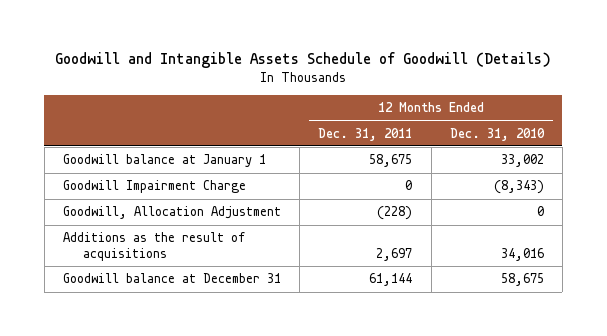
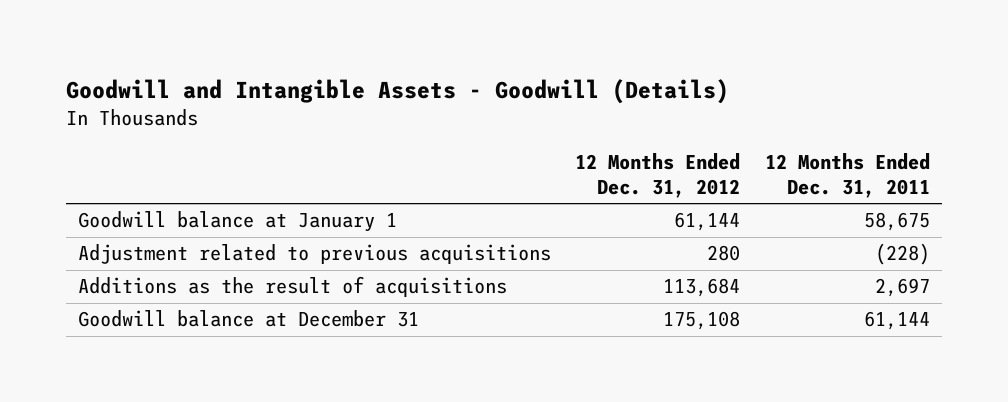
- Goodwill and Intangible Assets Schedule of Goodwill (Details)
+ Goodwill and Intangible Assets - Goodwill (Details)
- | 12 Months Ended Dec. 31, 2011 | 12 Months Ended Dec. 31, 2010
+ | 12 Months Ended Dec. 31, 2012 | 12 Months Ended Dec. 31, 2011
- Goodwill Impairment Charge | 0 | (8,343)
- Goodwill, Allocation Adjustment | (228) | 0
+ Adjustment related to previous acquisitions | 280 | (228)

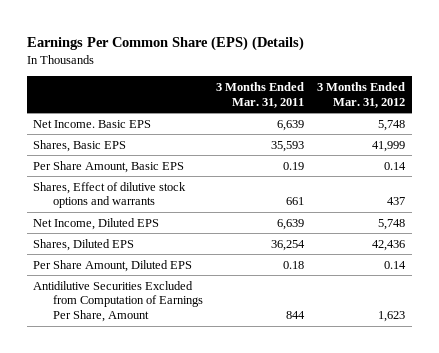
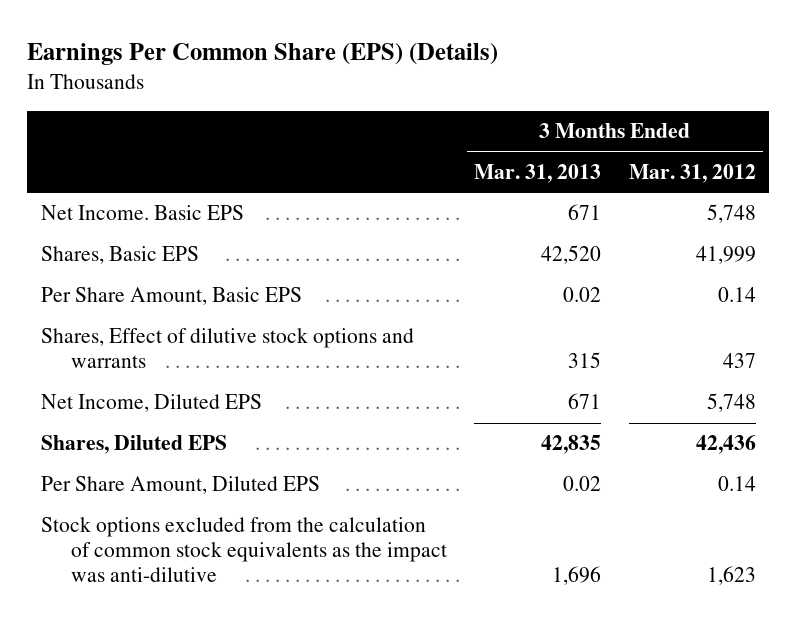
- | 3 Months Ended Mar. 31, 2011 | 3 Months Ended Mar. 31, 2012
+ | 3 Months Ended Mar. 31, 2013 | 3 Months Ended Mar. 31, 2012
- Antidilutive Securities Excluded from Computation of Earnings Per Share, Amount | 844 | 1,623
+ Stock options excluded from the calculation of common stock equivalents as the impact was anti-dilutive | 1,696 | 1,623

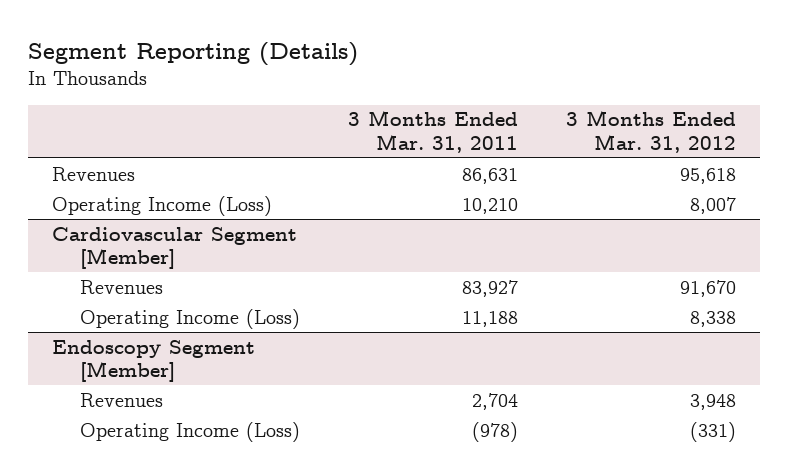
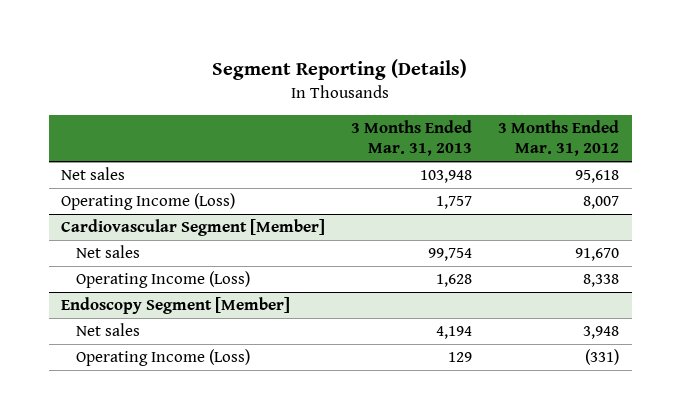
- | 3 Months Ended Mar. 31, 2011 | 3 Months Ended Mar. 31, 2012
+ | 3 Months Ended Mar. 31, 2013 | 3 Months Ended Mar. 31, 2012
- Revenues | 86,631 | 95,618
+ Net sales | 103,948 | 95,618
@ Cardiovascular Segment [Member]
- Revenues | 83,927 | 91,670
+ Net sales | 99,754 | 91,670
@ Endoscopy Segment [Member]
- Revenues | 2,704 | 3,948
+ Net sales | 4,194 | 3,948

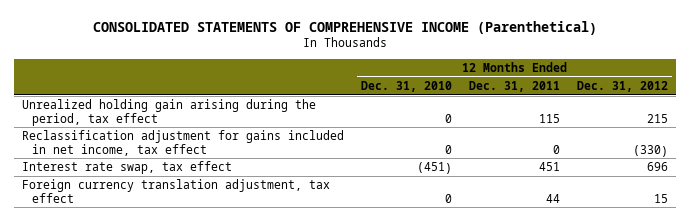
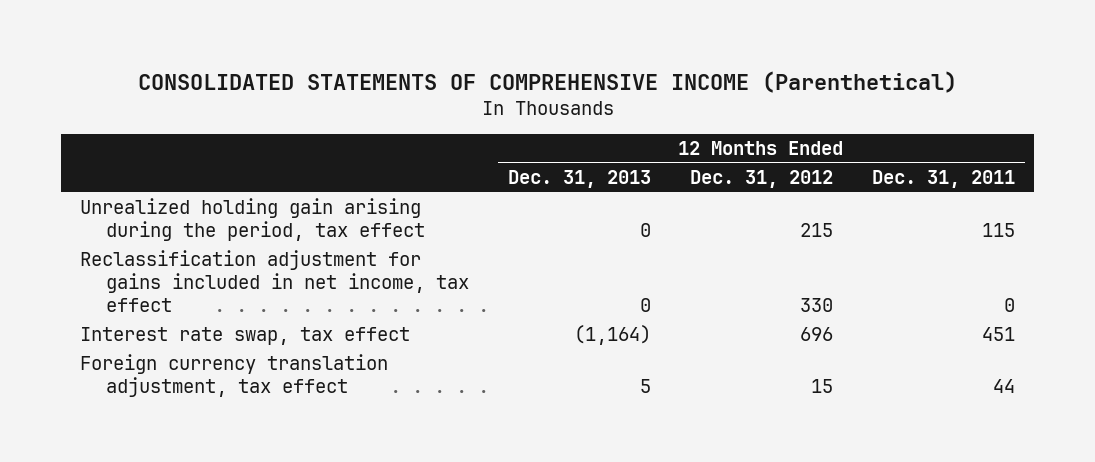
- | 12 Months Ended Dec. 31, 2010 | 12 Months Ended Dec. 31, 2011 | 12 Months Ended Dec. 31, 2012
+ | 12 Months Ended Dec. 31, 2013 | 12 Months Ended Dec. 31, 2012 | 12 Months Ended Dec. 31, 2011
- Reclassification adjustment for gains included in net income, tax effect | 0 | 0 | (330)
+ Reclassification adjustment for gains included in net income, tax effect | 0 | 330 | 0

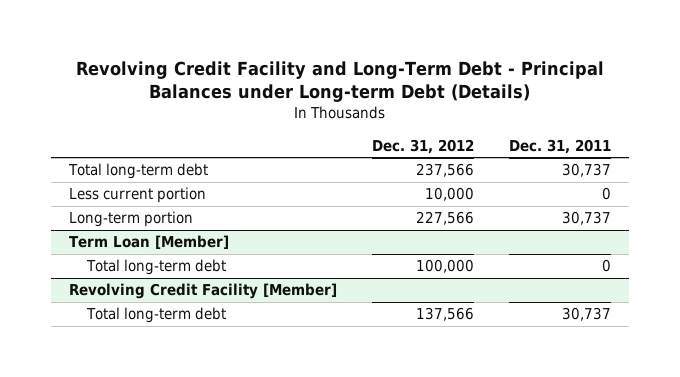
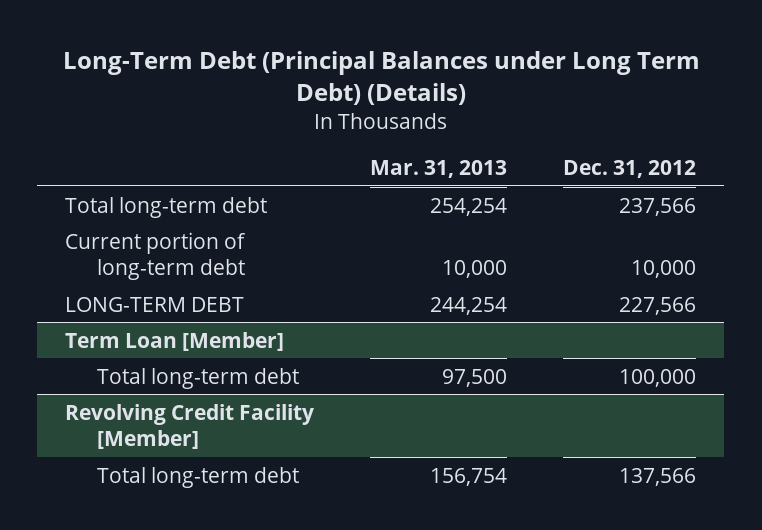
- Revolving Credit Facility and Long-Term Debt - Principal Balances under Long-term Debt (Details)
+ Long-Term Debt (Principal Balances under Long Term Debt) (Details)
- | Dec. 31, 2012 | Dec. 31, 2011
+ | Mar. 31, 2013 | Dec. 31, 2012
- Less current portion | 10,000 | 0
- Long-term portion | 227,566 | 30,737
+ Current portion of long-term debt | 10,000 | 10,000
+ LONG-TERM DEBT | 244,254 | 227,566

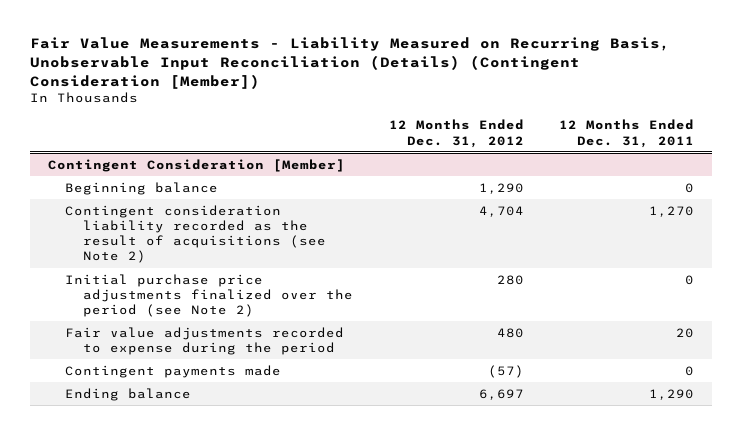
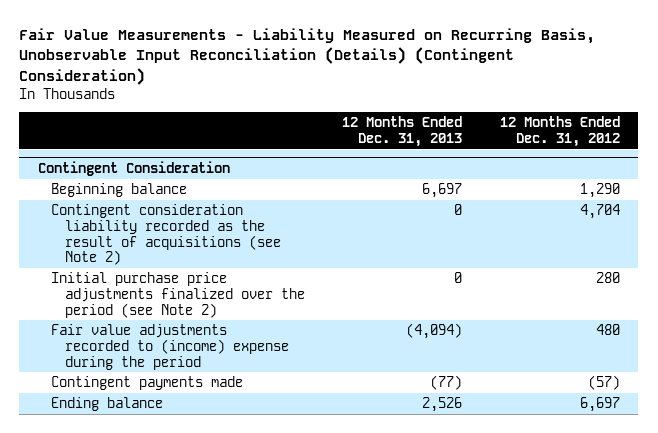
- Fair Value Measurements - Liability Measured on Recurring Basis, Unobservable Input Reconciliation (Details) (Contingent Consideration [Member])
+ Fair Value Measurements - Liability Measured on Recurring Basis, Unobservable Input Reconciliation (Details) (Contingent Consideration)
- | 12 Months Ended Dec. 31, 2012 | 12 Months Ended Dec. 31, 2011
+ | 12 Months Ended Dec. 31, 2013 | 12 Months Ended Dec. 31, 2012
- Contingent Consideration [Member]
+ Contingent Consideration
- Fair value adjustments recorded to expense during the period | 480 | 20
+ Fair value adjustments recorded to (income) expense during the period | (4,094) | 480

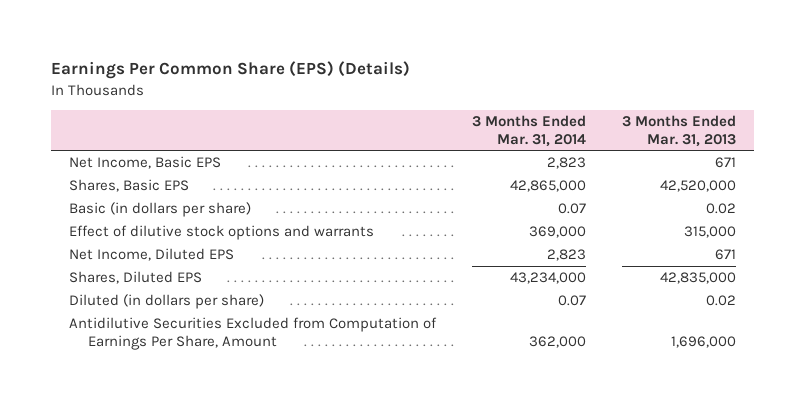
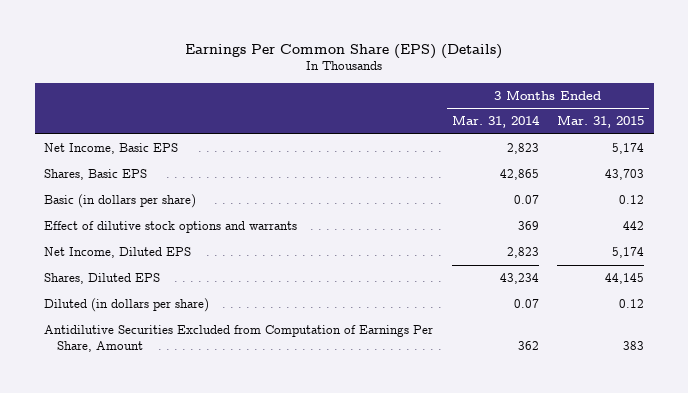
- | 3 Months Ended Mar. 31, 2014 | 3 Months Ended Mar. 31, 2013
+ | 3 Months Ended Mar. 31, 2014 | 3 Months Ended Mar. 31, 2015
- Shares, Basic EPS | 42,865,000 | 42,520,000
+ Shares, Basic EPS | 42,865 | 43,703
- Effect of dilutive stock options and warrants | 369,000 | 315,000
+ Effect of dilutive stock options and warrants | 369 | 442
- Shares, Diluted EPS | 43,234,000 | 42,835,000
+ Shares, Diluted EPS | 43,234 | 44,145
- Antidilutive Securities Excluded from Computation of Earnings Per Share, Amount | 362,000 | 1,696,000
+ Antidilutive Securities Excluded from Computation of Earnings Per Share, Amount | 362 | 383

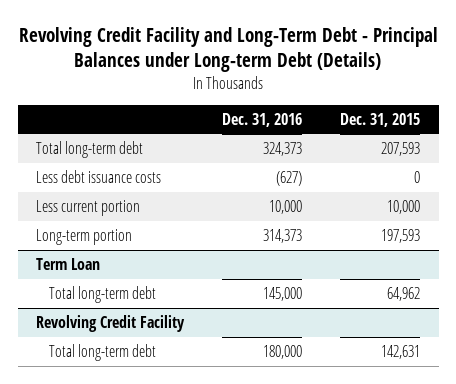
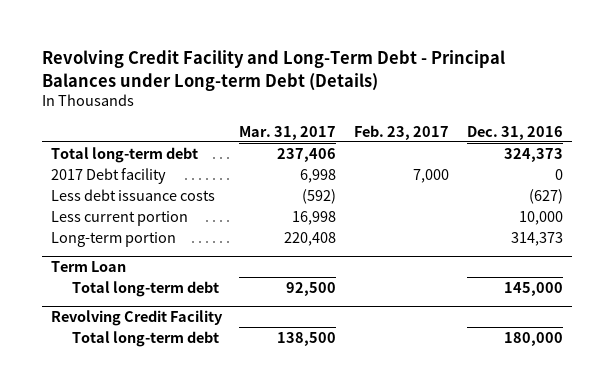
- | Dec. 31, 2016 | Dec. 31, 2015
+ | Mar. 31, 2017 | Feb. 23, 2017 | Dec. 31, 2016
+ 2017 Debt facility | 6,998 | 7,000 | 0

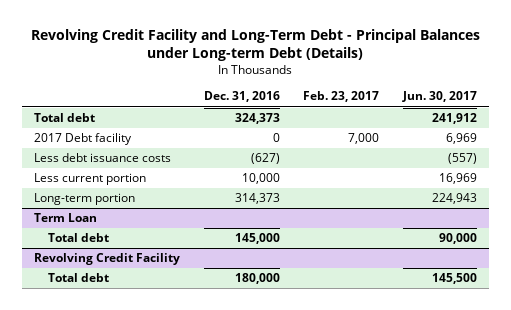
- | Mar. 31, 2017 | Feb. 23, 2017 | Dec. 31, 2016
+ | Dec. 31, 2016 | Feb. 23, 2017 | Jun. 30, 2017
- Total long-term debt | 237,406 | | 324,373
+ Total debt | 324,373 | | 241,912
@ Term Loan
- Total long-term debt | 92,500 | | 145,000
+ Total debt | 145,000 | | 90,000
@ Revolving Credit Facility
- Total long-term debt | 138,500 | | 180,000
+ Total debt | 180,000 | | 145,500

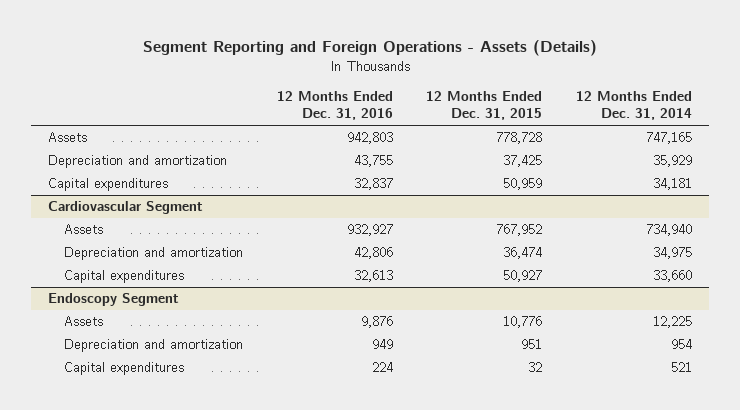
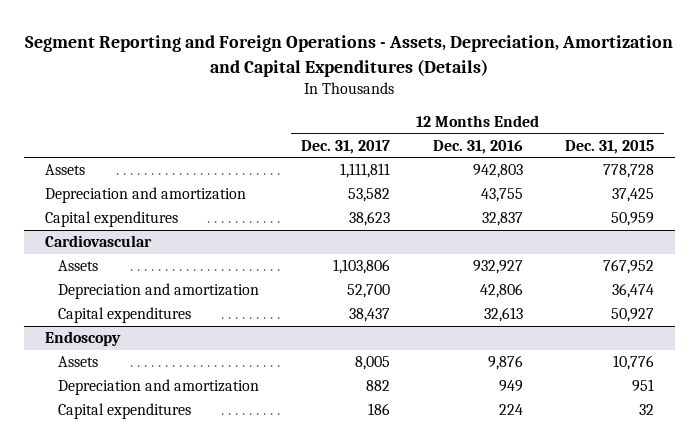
- Segment Reporting and Foreign Operations - Assets (Details)
+ Segment Reporting and Foreign Operations - Assets, Depreciation, Amortization and Capital Expenditures (Details)
- | 12 Months Ended Dec. 31, 2016 | 12 Months Ended Dec. 31, 2015 | 12 Months Ended Dec. 31, 2014
+ | 12 Months Ended Dec. 31, 2017 | 12 Months Ended Dec. 31, 2016 | 12 Months Ended Dec. 31, 2015
- Cardiovascular Segment
+ Cardiovascular
- Endoscopy Segment
+ Endoscopy

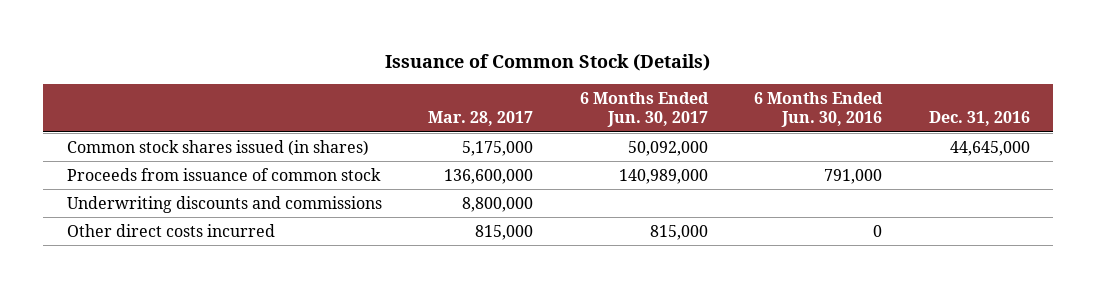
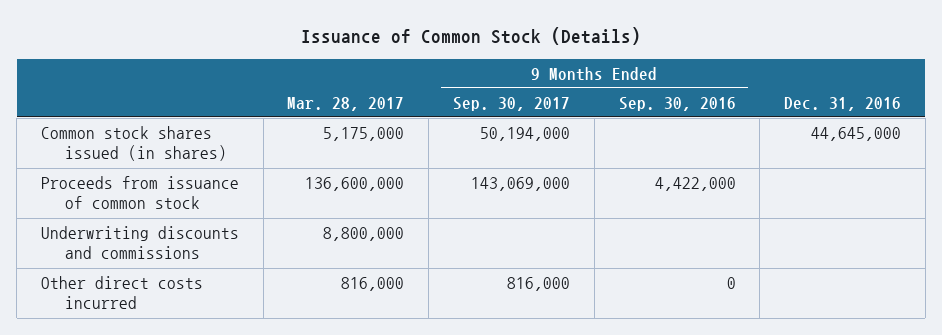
- | Mar. 28, 2017 | 6 Months Ended Jun. 30, 2017 | 6 Months Ended Jun. 30, 2016 | Dec. 31, 2016
+ | Mar. 28, 2017 | 9 Months Ended Sep. 30, 2017 | 9 Months Ended Sep. 30, 2016 | Dec. 31, 2016
- Other direct costs incurred | 815,000 | 815,000 | 0 |
+ Other direct costs incurred | 816,000 | 816,000 | 0 |

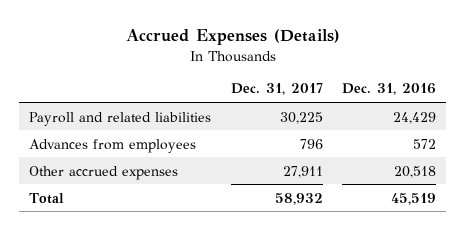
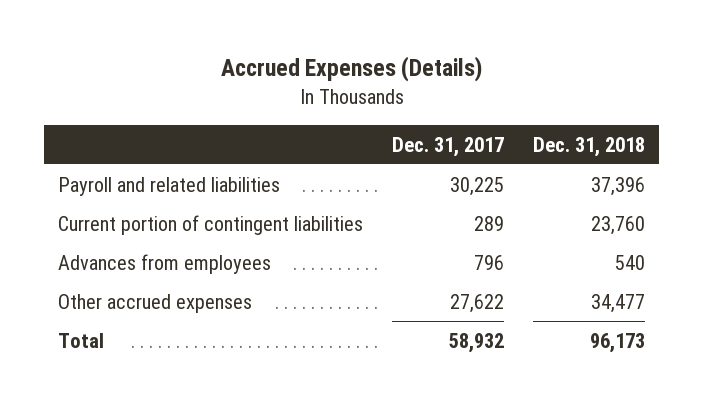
- | Dec. 31, 2017 | Dec. 31, 2016
+ | Dec. 31, 2017 | Dec. 31, 2018
+ Current portion of contingent liabilities | 289 | 23,760
- Other accrued expenses | 27,911 | 20,518
+ Other accrued expenses | 27,622 | 34,477

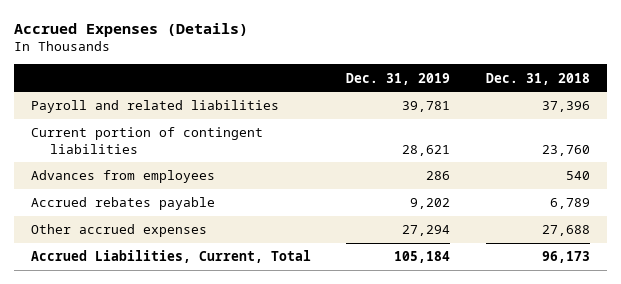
- | Dec. 31, 2017 | Dec. 31, 2018
+ | Dec. 31, 2019 | Dec. 31, 2018
- Other accrued expenses | 27,622 | 34,477
- Total | 58,932 | 96,173
+ Accrued rebates payable | 9,202 | 6,789
+ Other accrued expenses | 27,294 | 27,688
+ Accrued Liabilities, Current, Total | 105,184 | 96,173

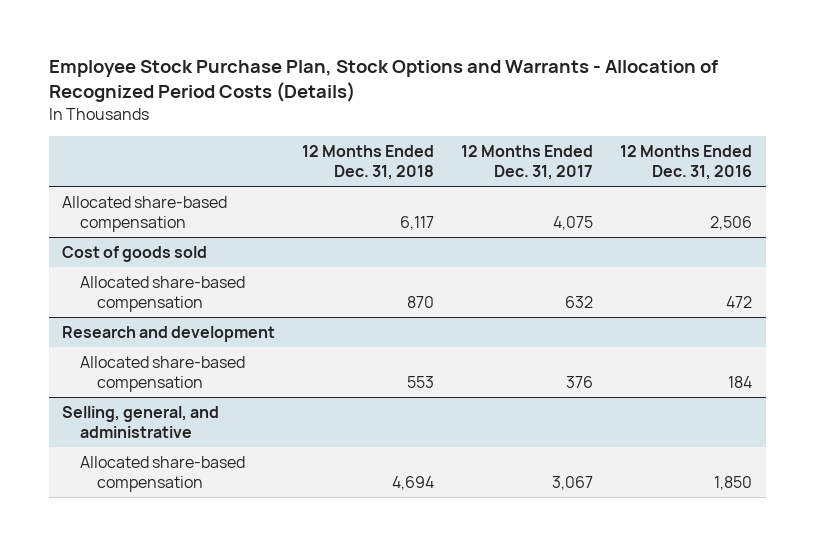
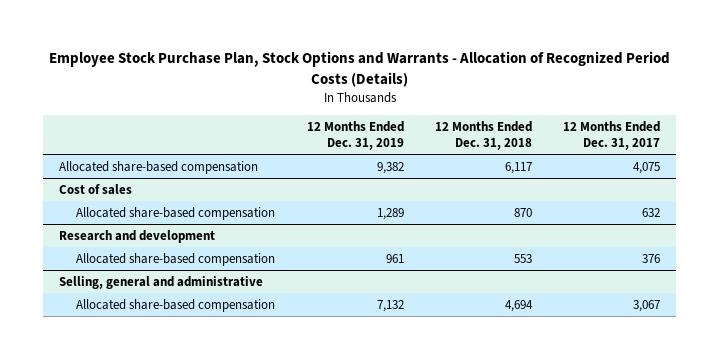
- | 12 Months Ended Dec. 31, 2018 | 12 Months Ended Dec. 31, 2017 | 12 Months Ended Dec. 31, 2016
+ | 12 Months Ended Dec. 31, 2019 | 12 Months Ended Dec. 31, 2018 | 12 Months Ended Dec. 31, 2017
- Cost of goods sold
+ Cost of sales
- Selling, general, and administrative
+ Selling, general and administrative

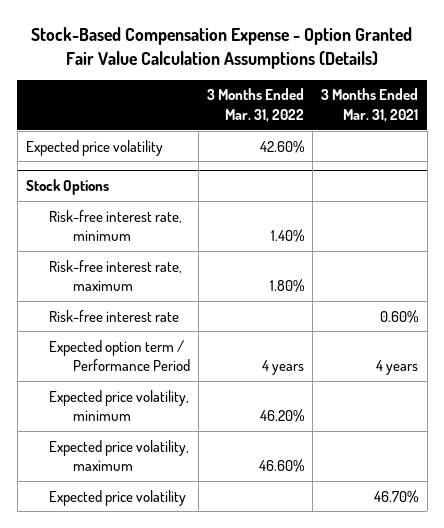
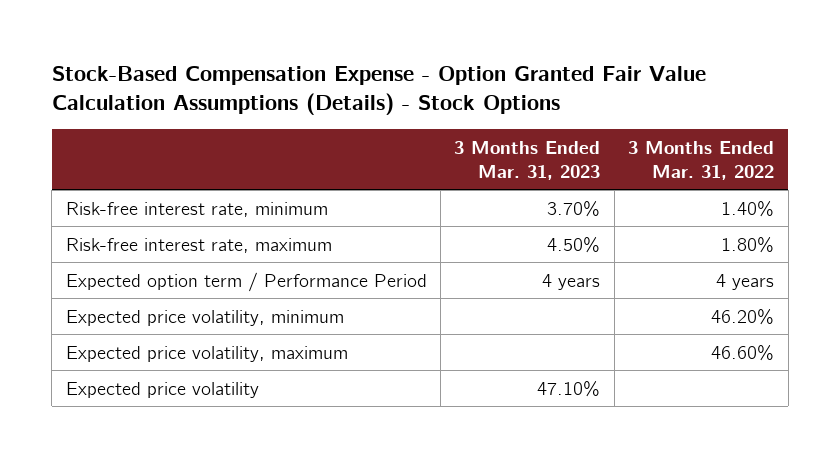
- Stock-Based Compensation Expense - Option Granted Fair Value Calculation Assumptions (Details)
+ Stock-Based Compensation Expense - Option Granted Fair Value Calculation Assumptions (Details) - Stock Options
- | 3 Months Ended Mar. 31, 2022 | 3 Months Ended Mar. 31, 2021
+ | 3 Months Ended Mar. 31, 2023 | 3 Months Ended Mar. 31, 2022
- Expected price volatility | 42.60% |
- Stock Options
- Risk-free interest rate | | 0.60%

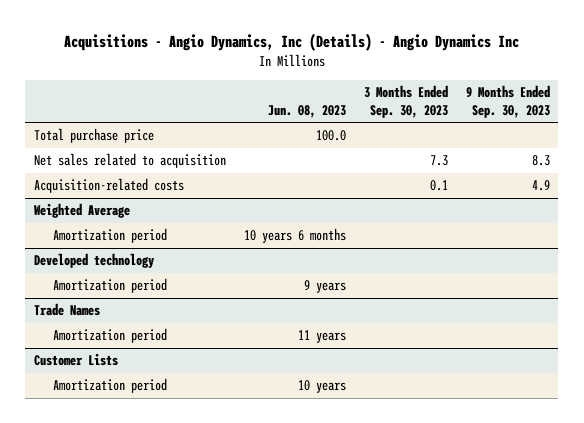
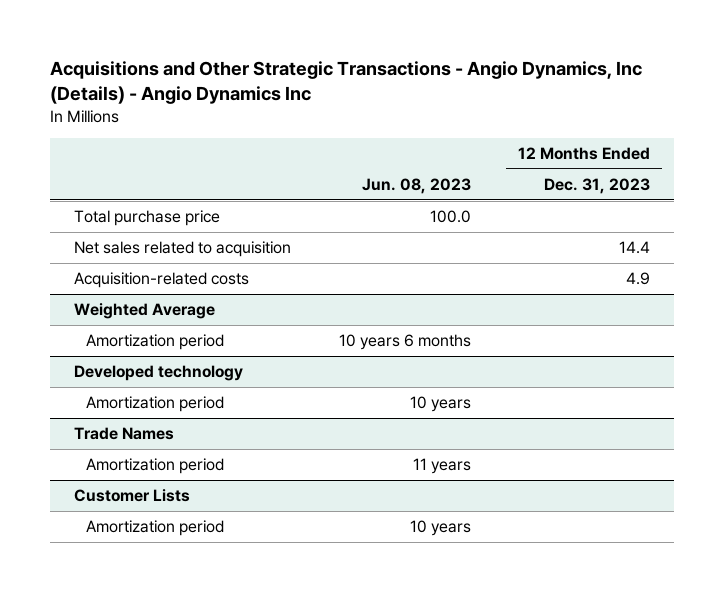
- Acquisitions - Angio Dynamics, Inc (Details) - Angio Dynamics Inc
+ Acquisitions and Other Strategic Transactions - Angio Dynamics, Inc (Details) - Angio Dynamics Inc
- | Jun. 08, 2023 | 3 Months Ended Sep. 30, 2023 | 9 Months Ended Sep. 30, 2023
+ | Jun. 08, 2023 | 12 Months Ended Dec. 31, 2023
@ Developed technology
- Amortization period | 9 years | |
+ Amortization period | 10 years |

